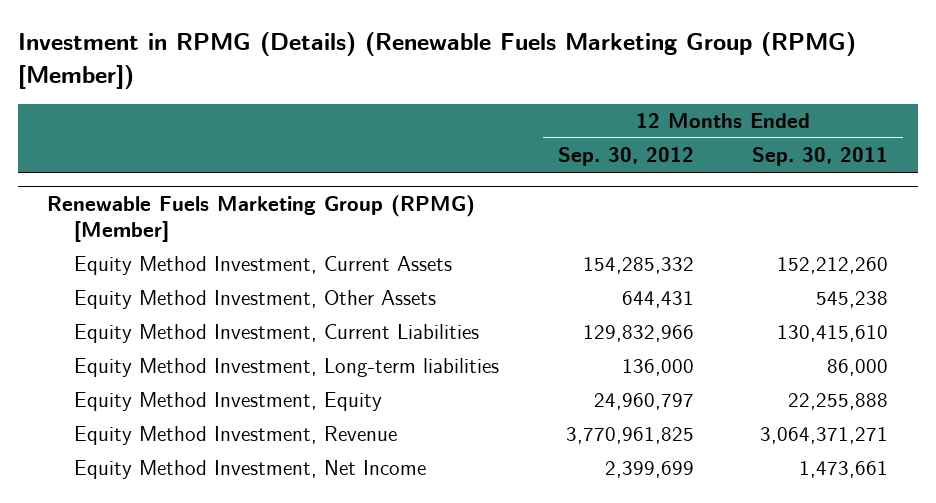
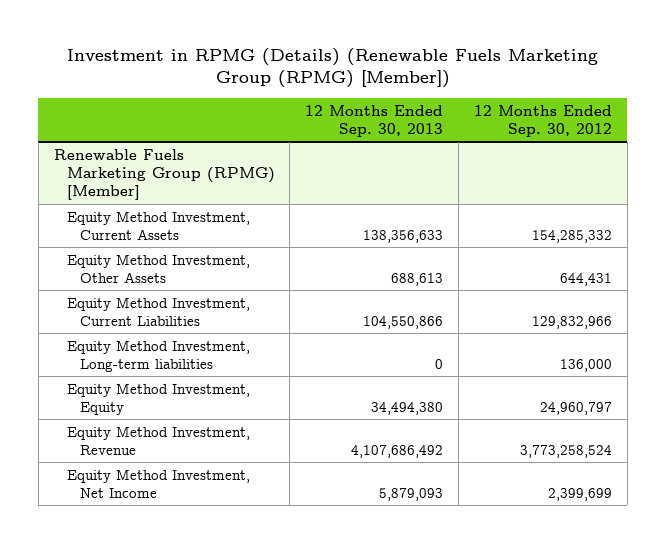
- | 12 Months Ended Sep. 30, 2012 | 12 Months Ended Sep. 30, 2011
+ | 12 Months Ended Sep. 30, 2013 | 12 Months Ended Sep. 30, 2012
@ Renewable Fuels Marketing Group (RPMG) [Member]
- Equity Method Investment, Revenue | 3,770,961,825 | 3,064,371,271
+ Equity Method Investment, Revenue | 4,107,686,492 | 3,773,258,524

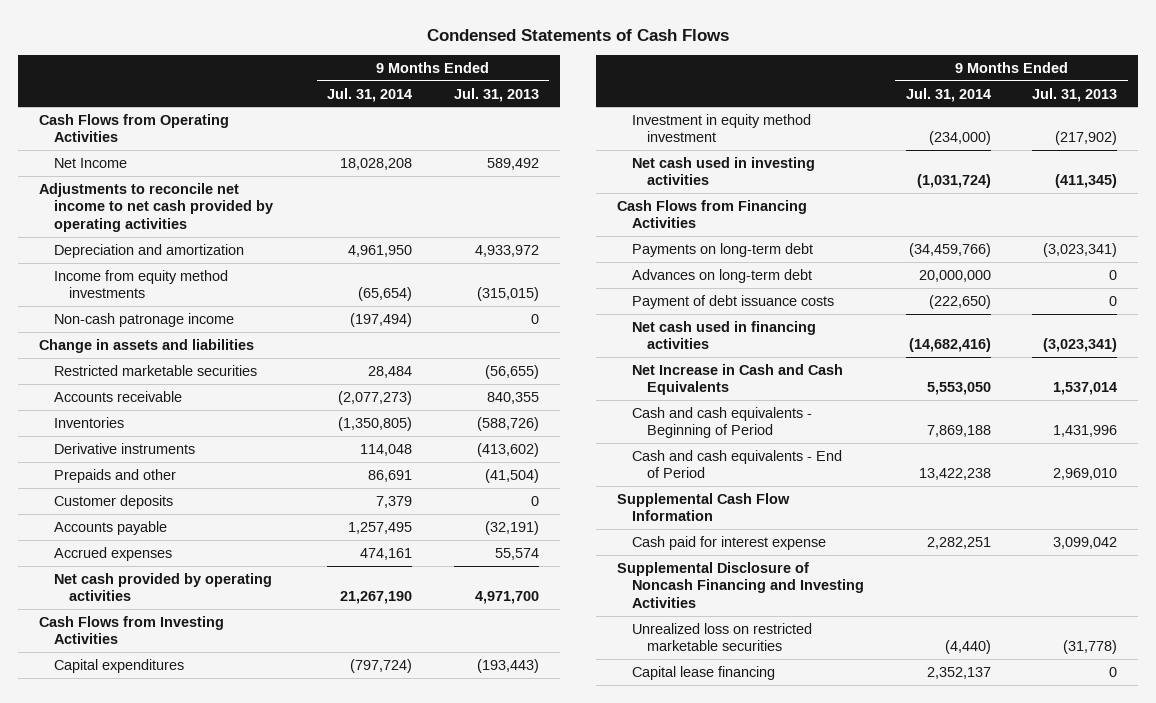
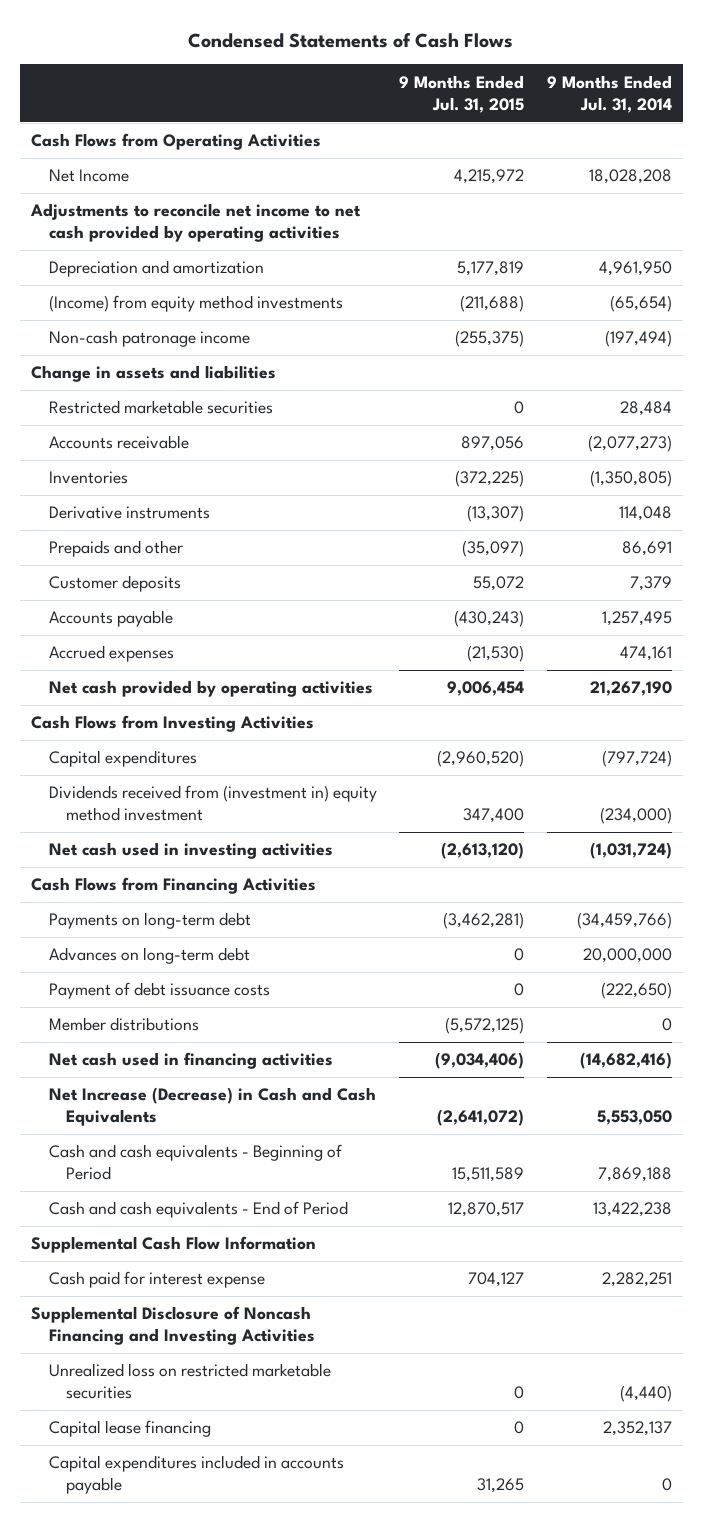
- | 9 Months Ended Jul. 31, 2014 | 9 Months Ended Jul. 31, 2013
+ | 9 Months Ended Jul. 31, 2015 | 9 Months Ended Jul. 31, 2014
- Income from equity method investments | (65,654) | (315,015)
+ (Income) from equity method investments | (211,688) | (65,654)
- Investment in equity method investment | (234,000) | (217,902)
+ Dividends received from (investment in) equity method investment | 347,400 | (234,000)
+ Member distributions | (5,572,125) | 0
- Net Increase in Cash and Cash Equivalents | 5,553,050 | 1,537,014
+ Net Increase (Decrease) in Cash and Cash Equivalents | (2,641,072) | 5,553,050
+ Capital expenditures included in accounts payable | 31,265 | 0

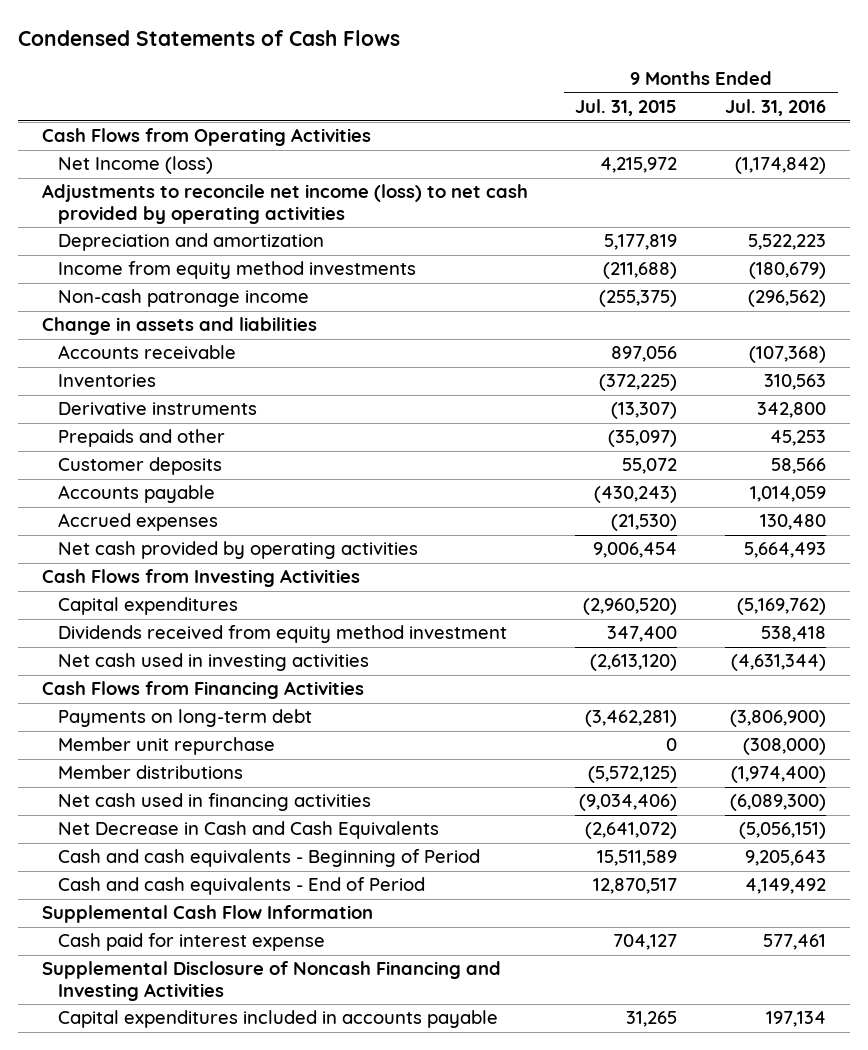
- | 9 Months Ended Jul. 31, 2015 | 9 Months Ended Jul. 31, 2014
+ | 9 Months Ended Jul. 31, 2015 | 9 Months Ended Jul. 31, 2016
- Net Income | 4,215,972 | 18,028,208
- Adjustments to reconcile net income to net cash provided by operating activities
+ Net Income (loss) | 4,215,972 | (1,174,842)
+ Adjustments to reconcile net income (loss) to net cash provided by operating activities
- (Income) from equity method investments | (211,688) | (65,654)
+ Income from equity method investments | (211,688) | (180,679)
- Restricted marketable securities | 0 | 28,484
- Dividends received from (investment in) equity method investment | 347,400 | (234,000)
+ Dividends received from equity method investment | 347,400 | 538,418
- Advances on long-term debt | 0 | 20,000,000
- Payment of debt issuance costs | 0 | (222,650)
+ Member unit repurchase | 0 | (308,000)
- Net Increase (Decrease) in Cash and Cash Equivalents | (2,641,072) | 5,553,050
+ Net Decrease in Cash and Cash Equivalents | (2,641,072) | (5,056,151)
- Unrealized loss on restricted marketable securities | 0 | (4,440)
- Capital lease financing | 0 | 2,352,137

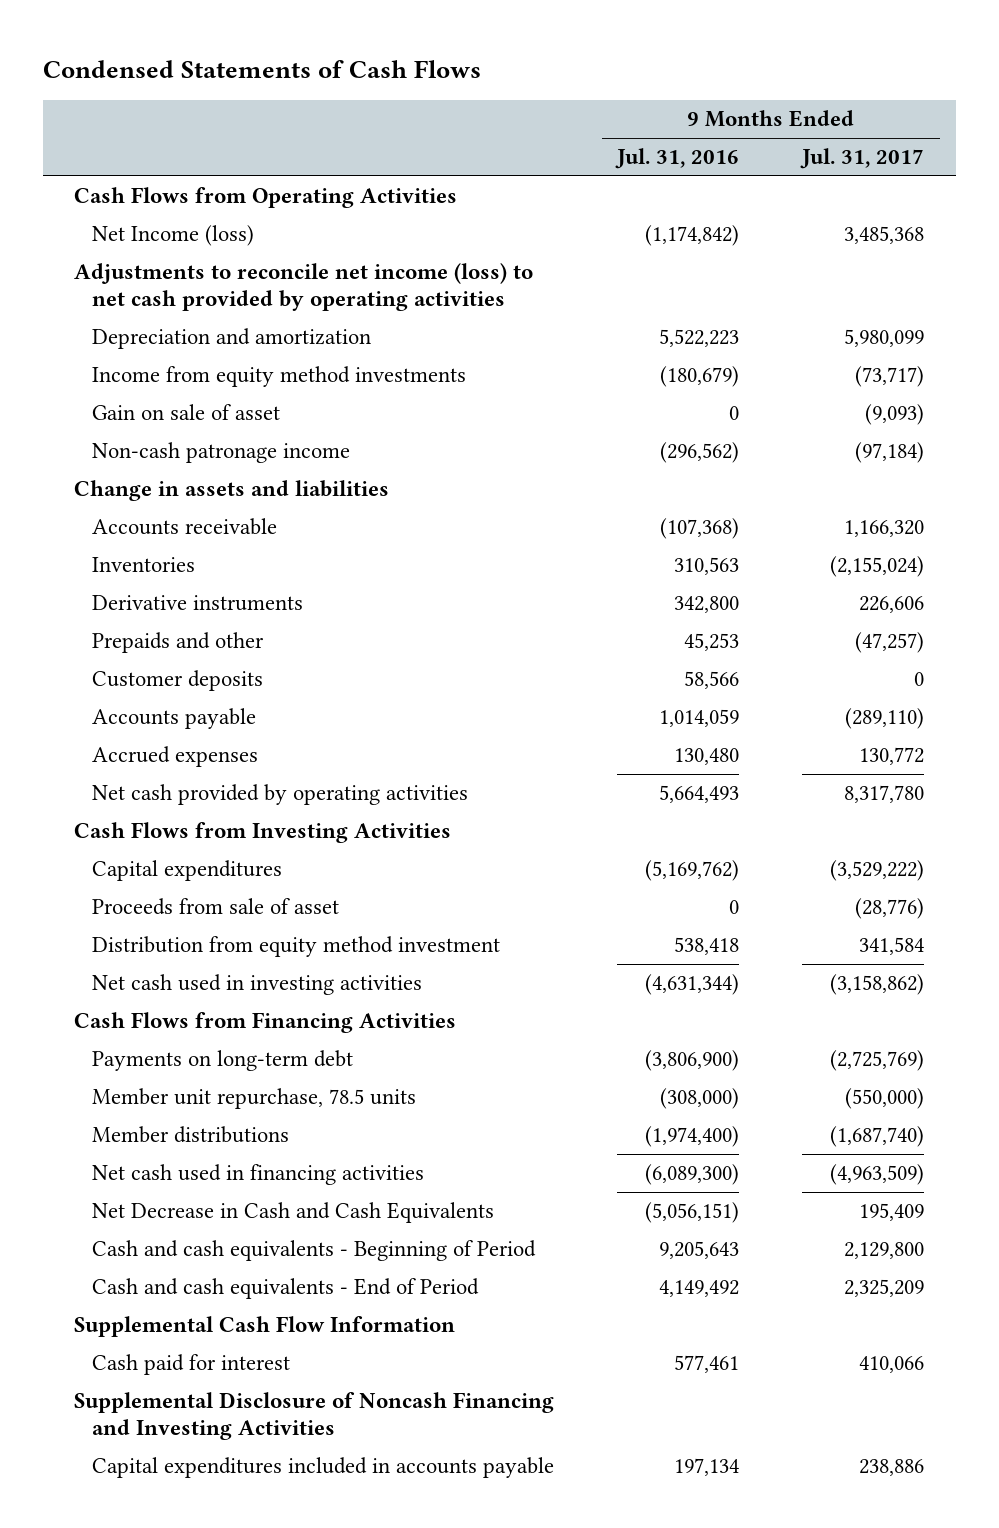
- | 9 Months Ended Jul. 31, 2015 | 9 Months Ended Jul. 31, 2016
+ | 9 Months Ended Jul. 31, 2016 | 9 Months Ended Jul. 31, 2017
+ Gain on sale of asset | 0 | (9,093)
- Dividends received from equity method investment | 347,400 | 538,418
+ Proceeds from sale of asset | 0 | (28,776)
+ Distribution from equity method investment | 538,418 | 341,584
- Member unit repurchase | 0 | (308,000)
+ Member unit repurchase, 78.5 units | (308,000) | (550,000)
- Cash paid for interest expense | 704,127 | 577,461
+ Cash paid for interest | 577,461 | 410,066

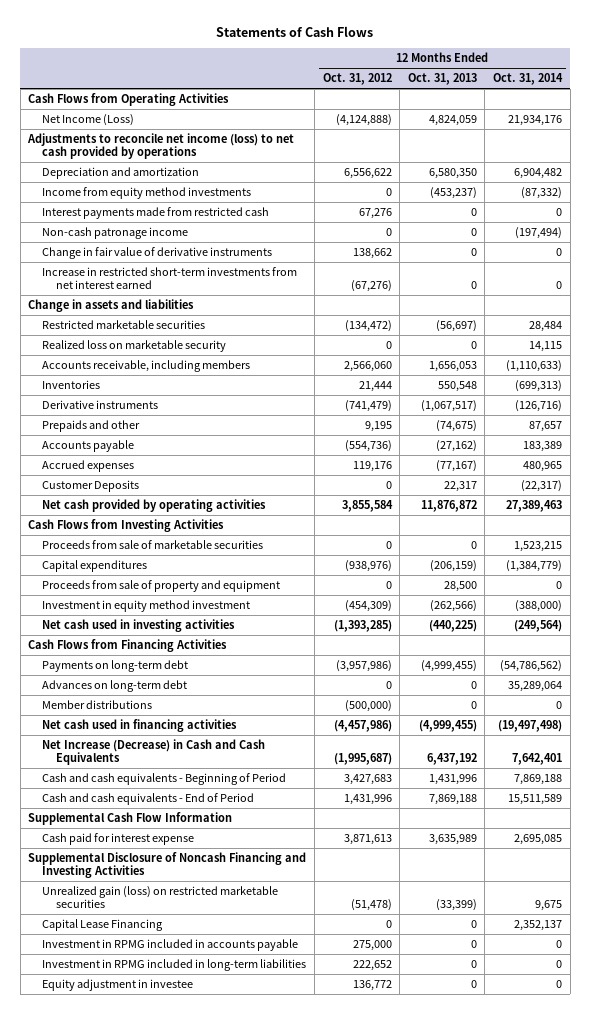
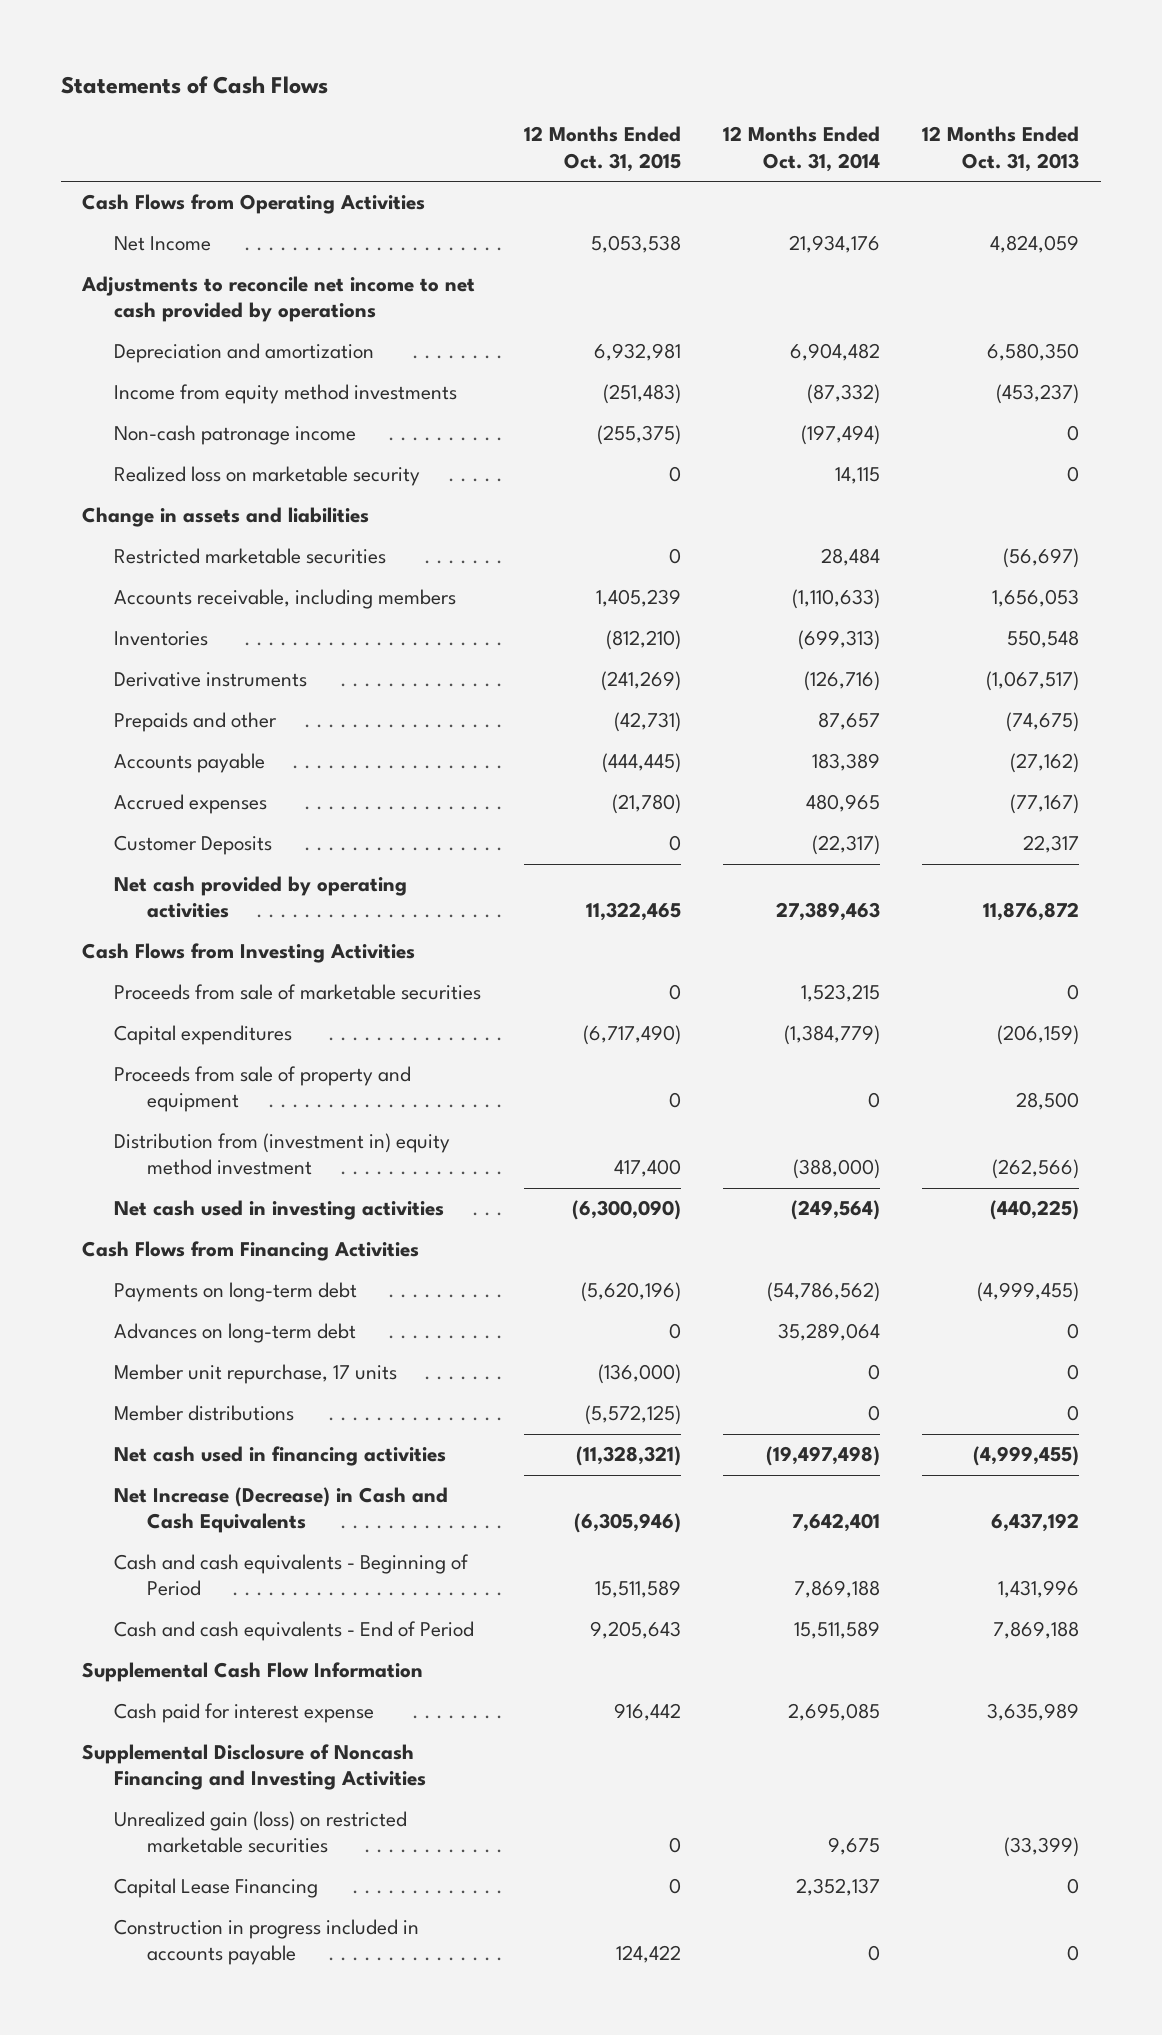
- | 12 Months Ended Oct. 31, 2012 | 12 Months Ended Oct. 31, 2013 | 12 Months Ended Oct. 31, 2014
+ | 12 Months Ended Oct. 31, 2015 | 12 Months Ended Oct. 31, 2014 | 12 Months Ended Oct. 31, 2013
- Net Income (Loss) | (4,124,888) | 4,824,059 | 21,934,176
- Adjustments to reconcile net income (loss) to net cash provided by operations
+ Net Income | 5,053,538 | 21,934,176 | 4,824,059
+ Adjustments to reconcile net income to net cash provided by operations
- Interest payments made from restricted cash | 67,276 | 0 | 0
- Change in fair value of derivative instruments | 138,662 | 0 | 0
- Increase in restricted short-term investments from net interest earned | (67,276) | 0 | 0
moved up: Realized loss on marketable security | 0 | 14,115 | 0
- Investment in equity method investment | (454,309) | (262,566) | (388,000)
+ Distribution from (investment in) equity method investment | 417,400 | (388,000) | (262,566)
+ Member unit repurchase, 17 units | (136,000) | 0 | 0
- Investment in RPMG included in accounts payable | 275,000 | 0 | 0
- Investment in RPMG included in long-term liabilities | 222,652 | 0 | 0
- Equity adjustment in investee | 136,772 | 0 | 0
+ Construction in progress included in accounts payable | 124,422 | 0 | 0

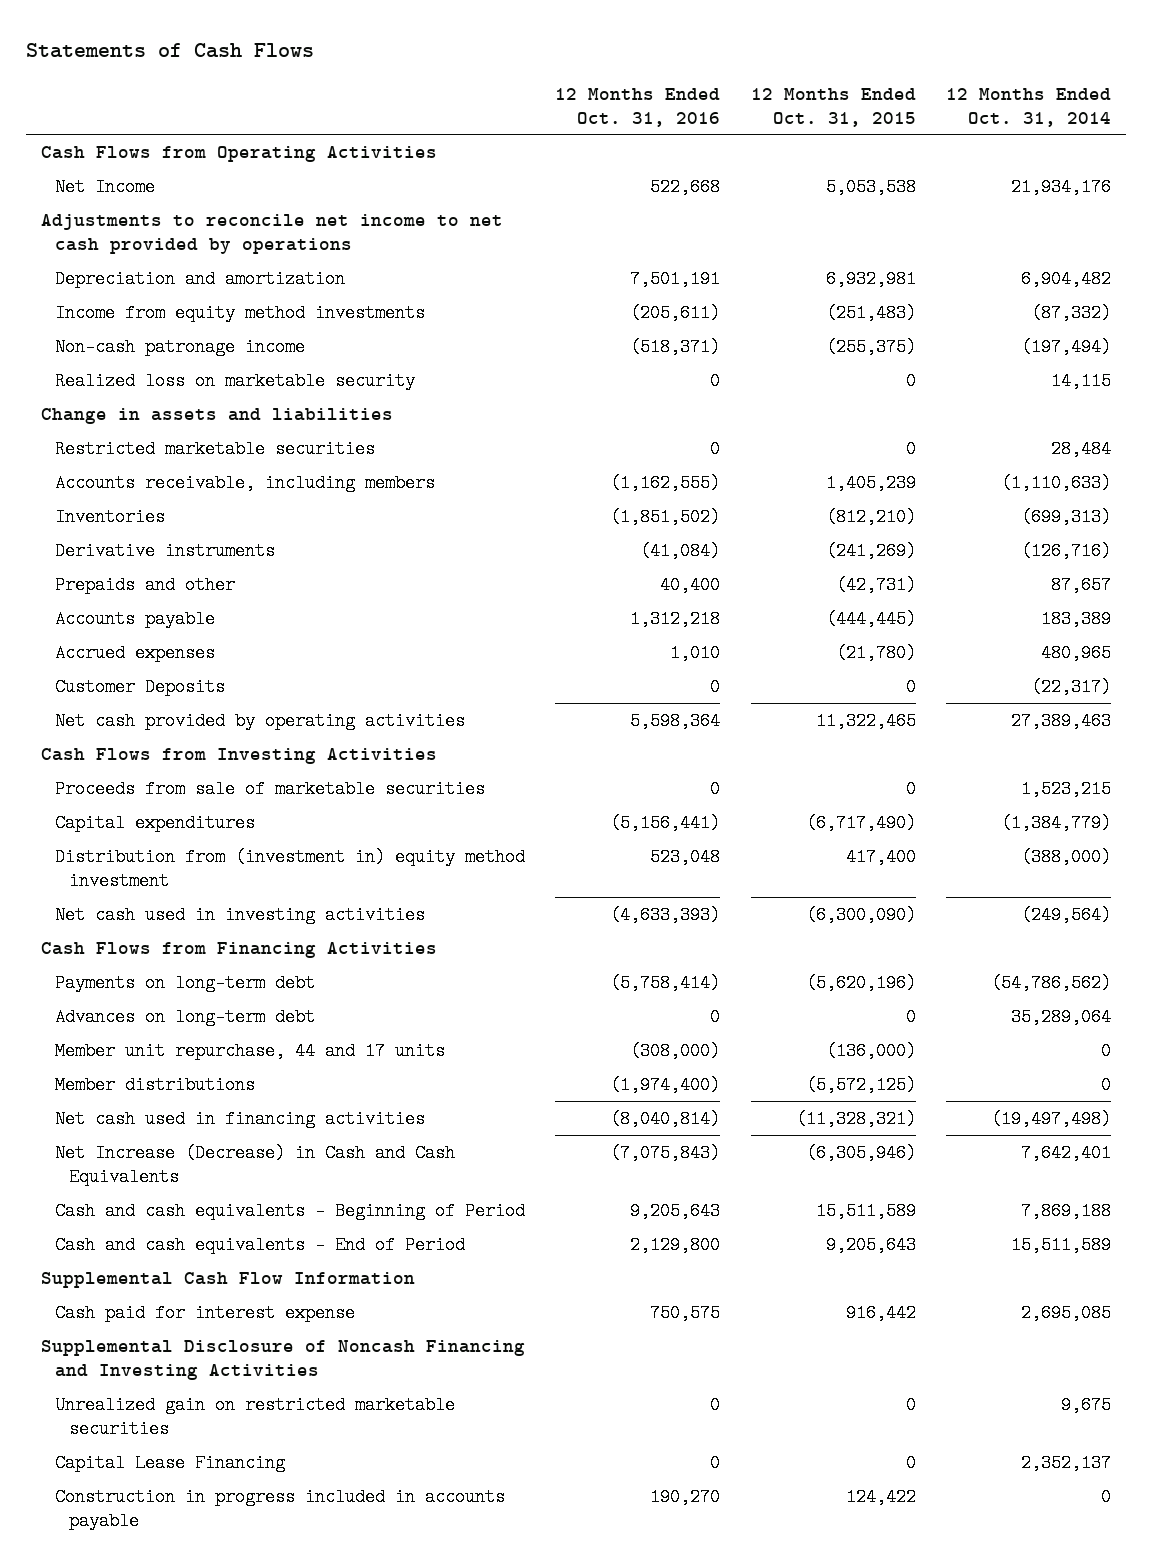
- | 12 Months Ended Oct. 31, 2015 | 12 Months Ended Oct. 31, 2014 | 12 Months Ended Oct. 31, 2013
+ | 12 Months Ended Oct. 31, 2016 | 12 Months Ended Oct. 31, 2015 | 12 Months Ended Oct. 31, 2014
- Proceeds from sale of property and equipment | 0 | 0 | 28,500
- Member unit repurchase, 17 units | (136,000) | 0 | 0
+ Member unit repurchase, 44 and 17 units | (308,000) | (136,000) | 0
- Unrealized gain (loss) on restricted marketable securities | 0 | 9,675 | (33,399)
+ Unrealized gain on restricted marketable securities | 0 | 0 | 9,675

